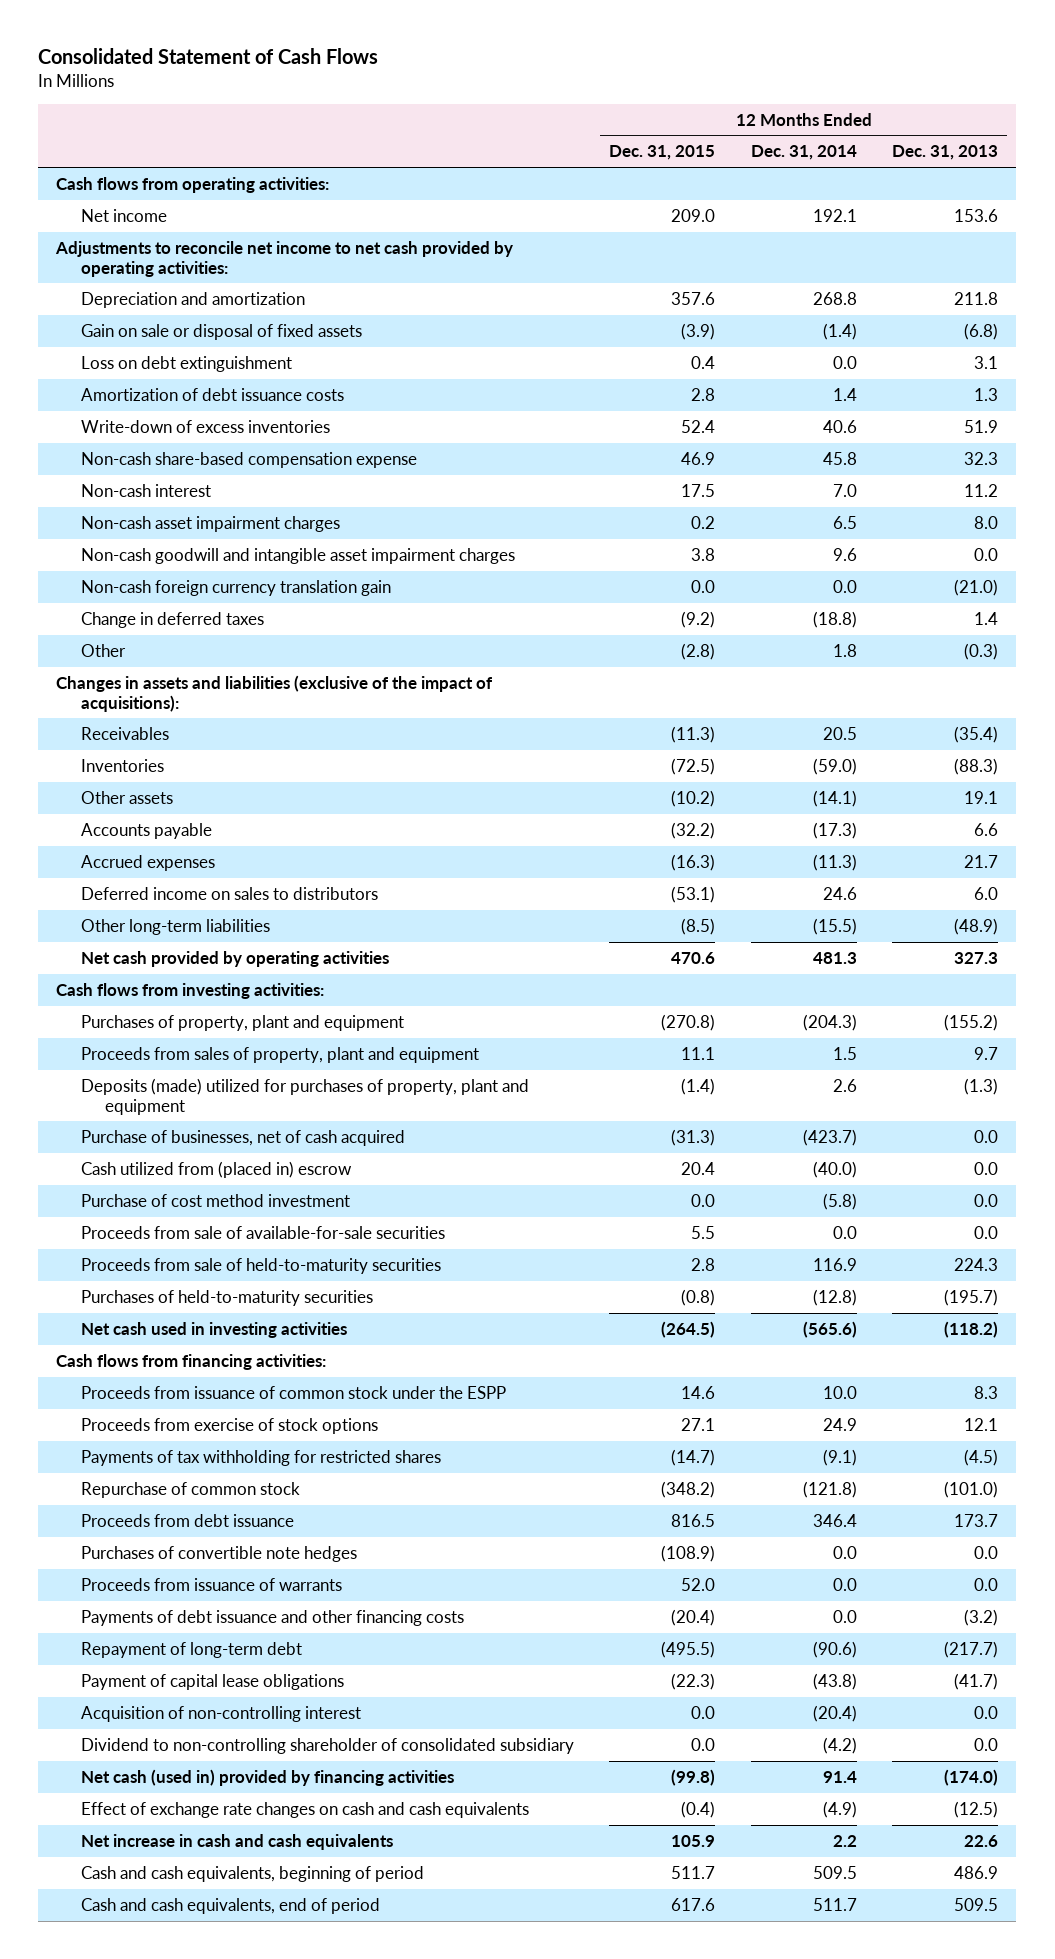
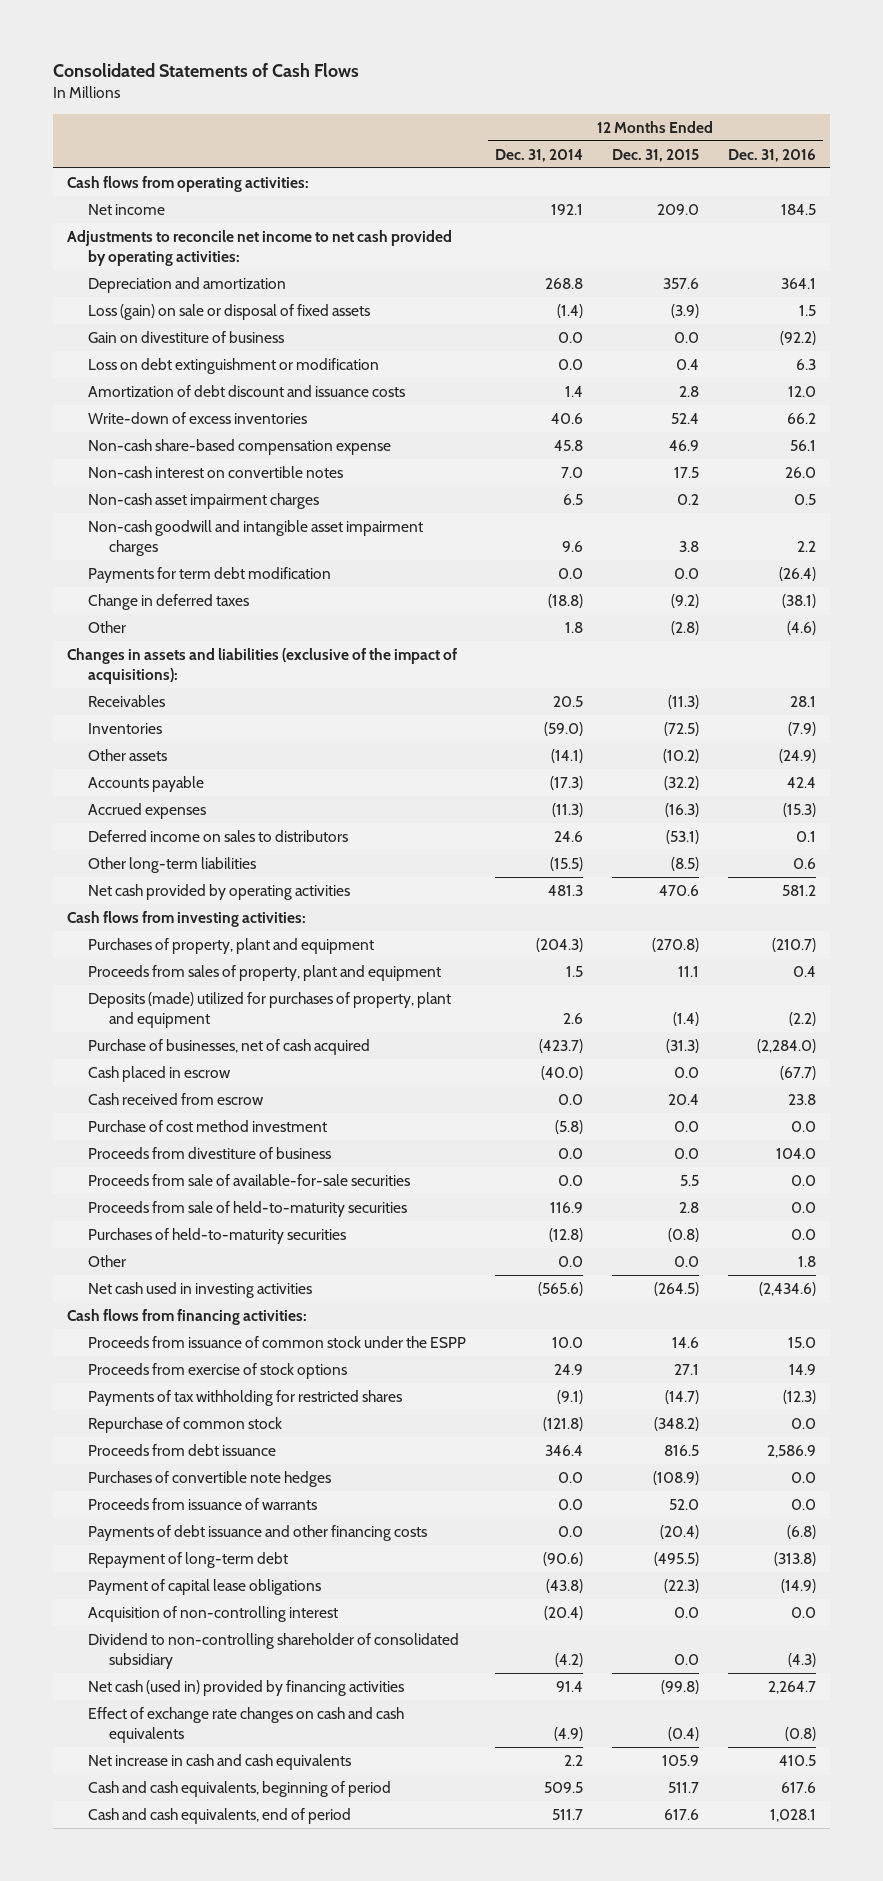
- Consolidated Statement of Cash Flows
+ Consolidated Statements of Cash Flows
- | 12 Months Ended Dec. 31, 2015 | 12 Months Ended Dec. 31, 2014 | 12 Months Ended Dec. 31, 2013
+ | 12 Months Ended Dec. 31, 2014 | 12 Months Ended Dec. 31, 2015 | 12 Months Ended Dec. 31, 2016
- Gain on sale or disposal of fixed assets | (3.9) | (1.4) | (6.8)
- Loss on debt extinguishment | 0.4 | 0.0 | 3.1
- Amortization of debt issuance costs | 2.8 | 1.4 | 1.3
+ Loss (gain) on sale or disposal of fixed assets | (1.4) | (3.9) | 1.5
+ Gain on divestiture of business | 0.0 | 0.0 | (92.2)
+ Loss on debt extinguishment or modification | 0.0 | 0.4 | 6.3
+ Amortization of debt discount and issuance costs | 1.4 | 2.8 | 12.0
- Non-cash interest | 17.5 | 7.0 | 11.2
+ Non-cash interest on convertible notes | 7.0 | 17.5 | 26.0
- Non-cash foreign currency translation gain | 0.0 | 0.0 | (21.0)
+ Payments for term debt modification | 0.0 | 0.0 | (26.4)
- Cash utilized from (placed in) escrow | 20.4 | (40.0) | 0.0
+ Cash placed in escrow | (40.0) | 0.0 | (67.7)
+ Cash received from escrow | 0.0 | 20.4 | 23.8
+ Proceeds from divestiture of business | 0.0 | 0.0 | 104.0
+ Other | 0.0 | 0.0 | 1.8

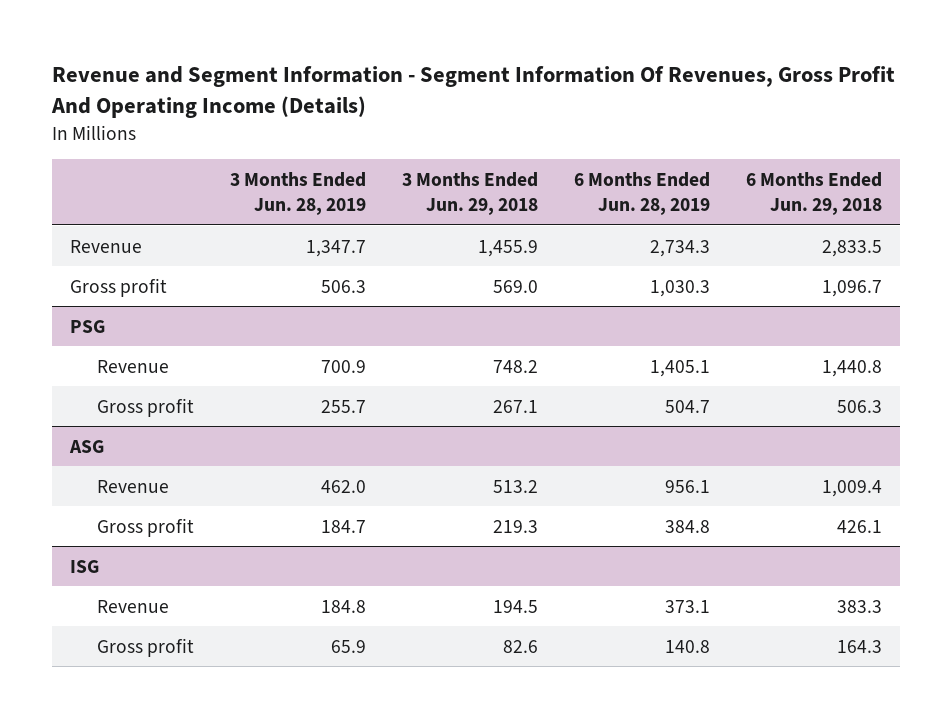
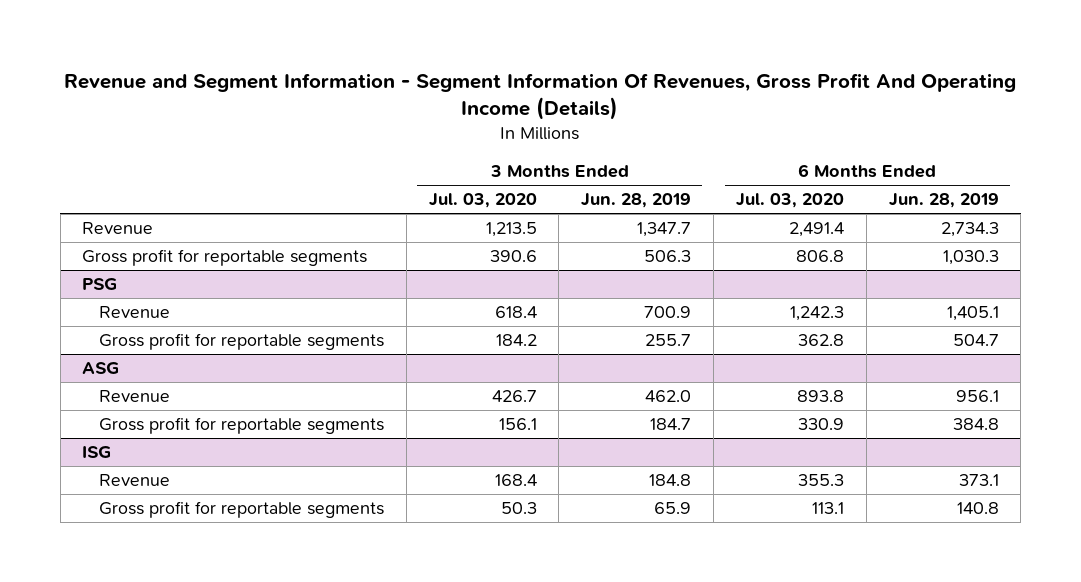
- | 3 Months Ended Jun. 28, 2019 | 3 Months Ended Jun. 29, 2018 | 6 Months Ended Jun. 28, 2019 | 6 Months Ended Jun. 29, 2018
+ | 3 Months Ended Jul. 03, 2020 | 3 Months Ended Jun. 28, 2019 | 6 Months Ended Jul. 03, 2020 | 6 Months Ended Jun. 28, 2019
- Gross profit | 506.3 | 569.0 | 1,030.3 | 1,096.7
+ Gross profit for reportable segments | 390.6 | 506.3 | 806.8 | 1,030.3
@ PSG
- Gross profit | 255.7 | 267.1 | 504.7 | 506.3
+ Gross profit for reportable segments | 184.2 | 255.7 | 362.8 | 504.7
@ ASG
- Gross profit | 184.7 | 219.3 | 384.8 | 426.1
+ Gross profit for reportable segments | 156.1 | 184.7 | 330.9 | 384.8
@ ISG
- Gross profit | 65.9 | 82.6 | 140.8 | 164.3
+ Gross profit for reportable segments | 50.3 | 65.9 | 113.1 | 140.8

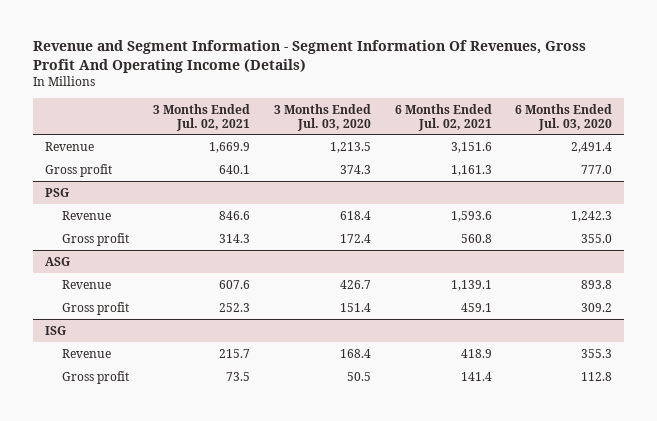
- | 3 Months Ended Jul. 03, 2020 | 3 Months Ended Jun. 28, 2019 | 6 Months Ended Jul. 03, 2020 | 6 Months Ended Jun. 28, 2019
+ | 3 Months Ended Jul. 02, 2021 | 3 Months Ended Jul. 03, 2020 | 6 Months Ended Jul. 02, 2021 | 6 Months Ended Jul. 03, 2020
- Gross profit for reportable segments | 390.6 | 506.3 | 806.8 | 1,030.3
+ Gross profit | 640.1 | 374.3 | 1,161.3 | 777.0
@ PSG
- Gross profit for reportable segments | 184.2 | 255.7 | 362.8 | 504.7
+ Gross profit | 314.3 | 172.4 | 560.8 | 355.0
@ ASG
- Gross profit for reportable segments | 156.1 | 184.7 | 330.9 | 384.8
+ Gross profit | 252.3 | 151.4 | 459.1 | 309.2
@ ISG
- Gross profit for reportable segments | 50.3 | 65.9 | 113.1 | 140.8
+ Gross profit | 73.5 | 50.5 | 141.4 | 112.8

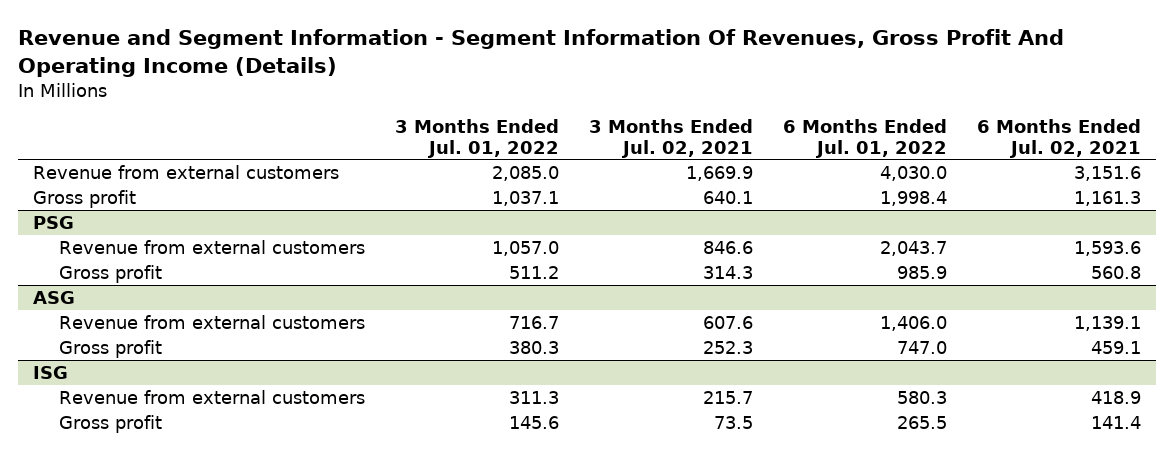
- | 3 Months Ended Jul. 02, 2021 | 3 Months Ended Jul. 03, 2020 | 6 Months Ended Jul. 02, 2021 | 6 Months Ended Jul. 03, 2020
+ | 3 Months Ended Jul. 01, 2022 | 3 Months Ended Jul. 02, 2021 | 6 Months Ended Jul. 01, 2022 | 6 Months Ended Jul. 02, 2021
- Revenue | 1,669.9 | 1,213.5 | 3,151.6 | 2,491.4
+ Revenue from external customers | 2,085.0 | 1,669.9 | 4,030.0 | 3,151.6
@ PSG
- Revenue | 846.6 | 618.4 | 1,593.6 | 1,242.3
+ Revenue from external customers | 1,057.0 | 846.6 | 2,043.7 | 1,593.6
@ ASG
- Revenue | 607.6 | 426.7 | 1,139.1 | 893.8
+ Revenue from external customers | 716.7 | 607.6 | 1,406.0 | 1,139.1
@ ISG
- Revenue | 215.7 | 168.4 | 418.9 | 355.3
+ Revenue from external customers | 311.3 | 215.7 | 580.3 | 418.9

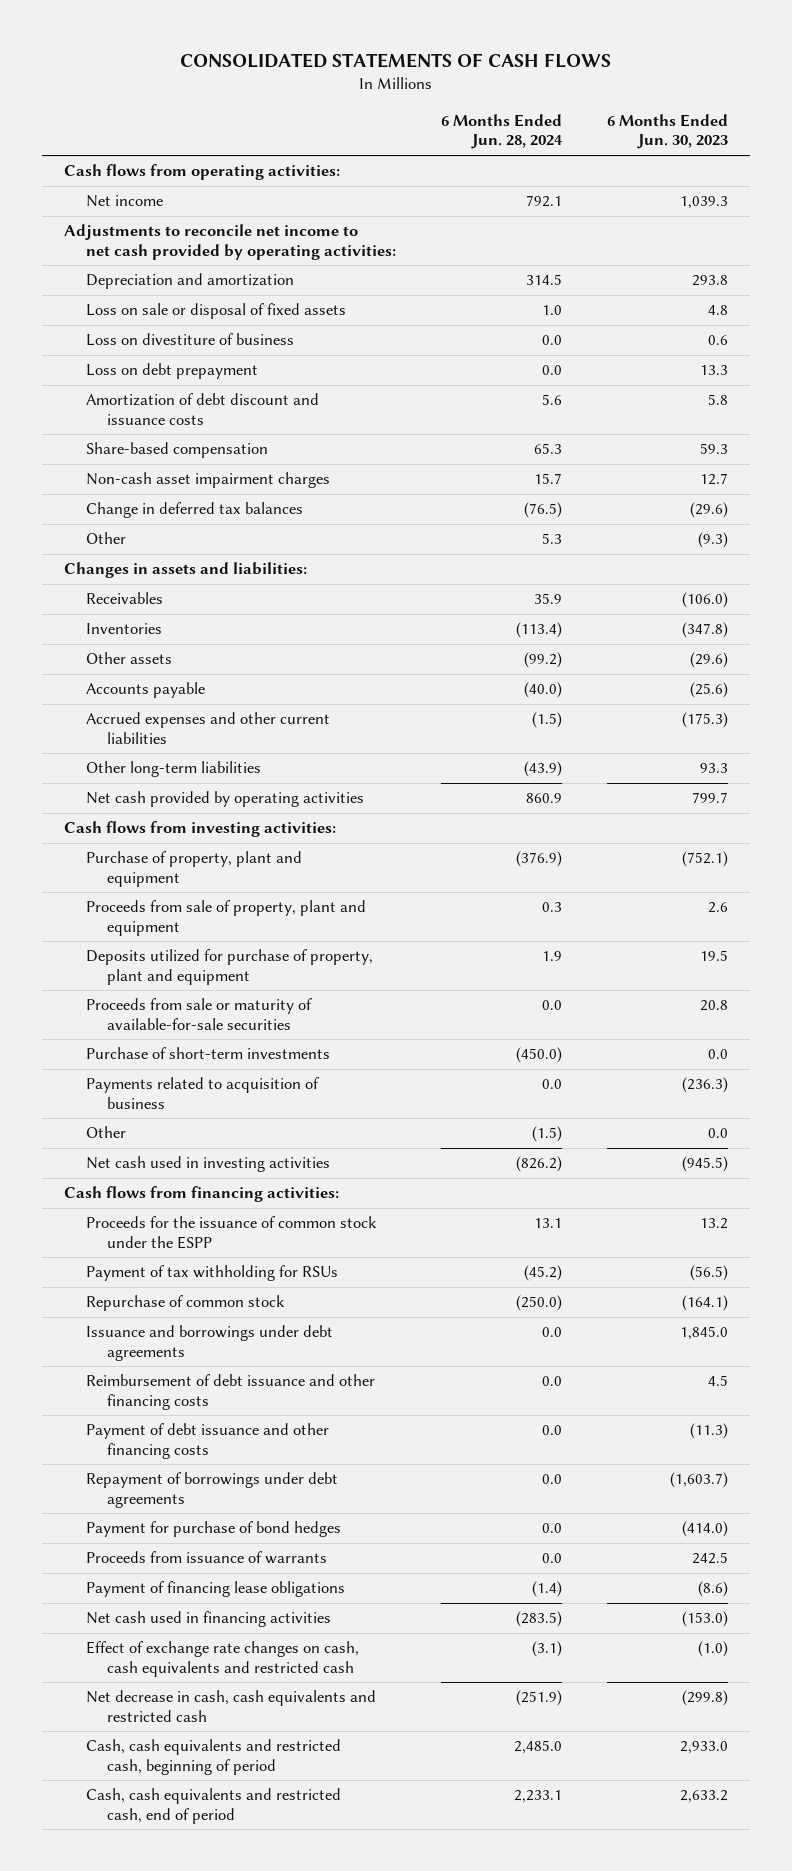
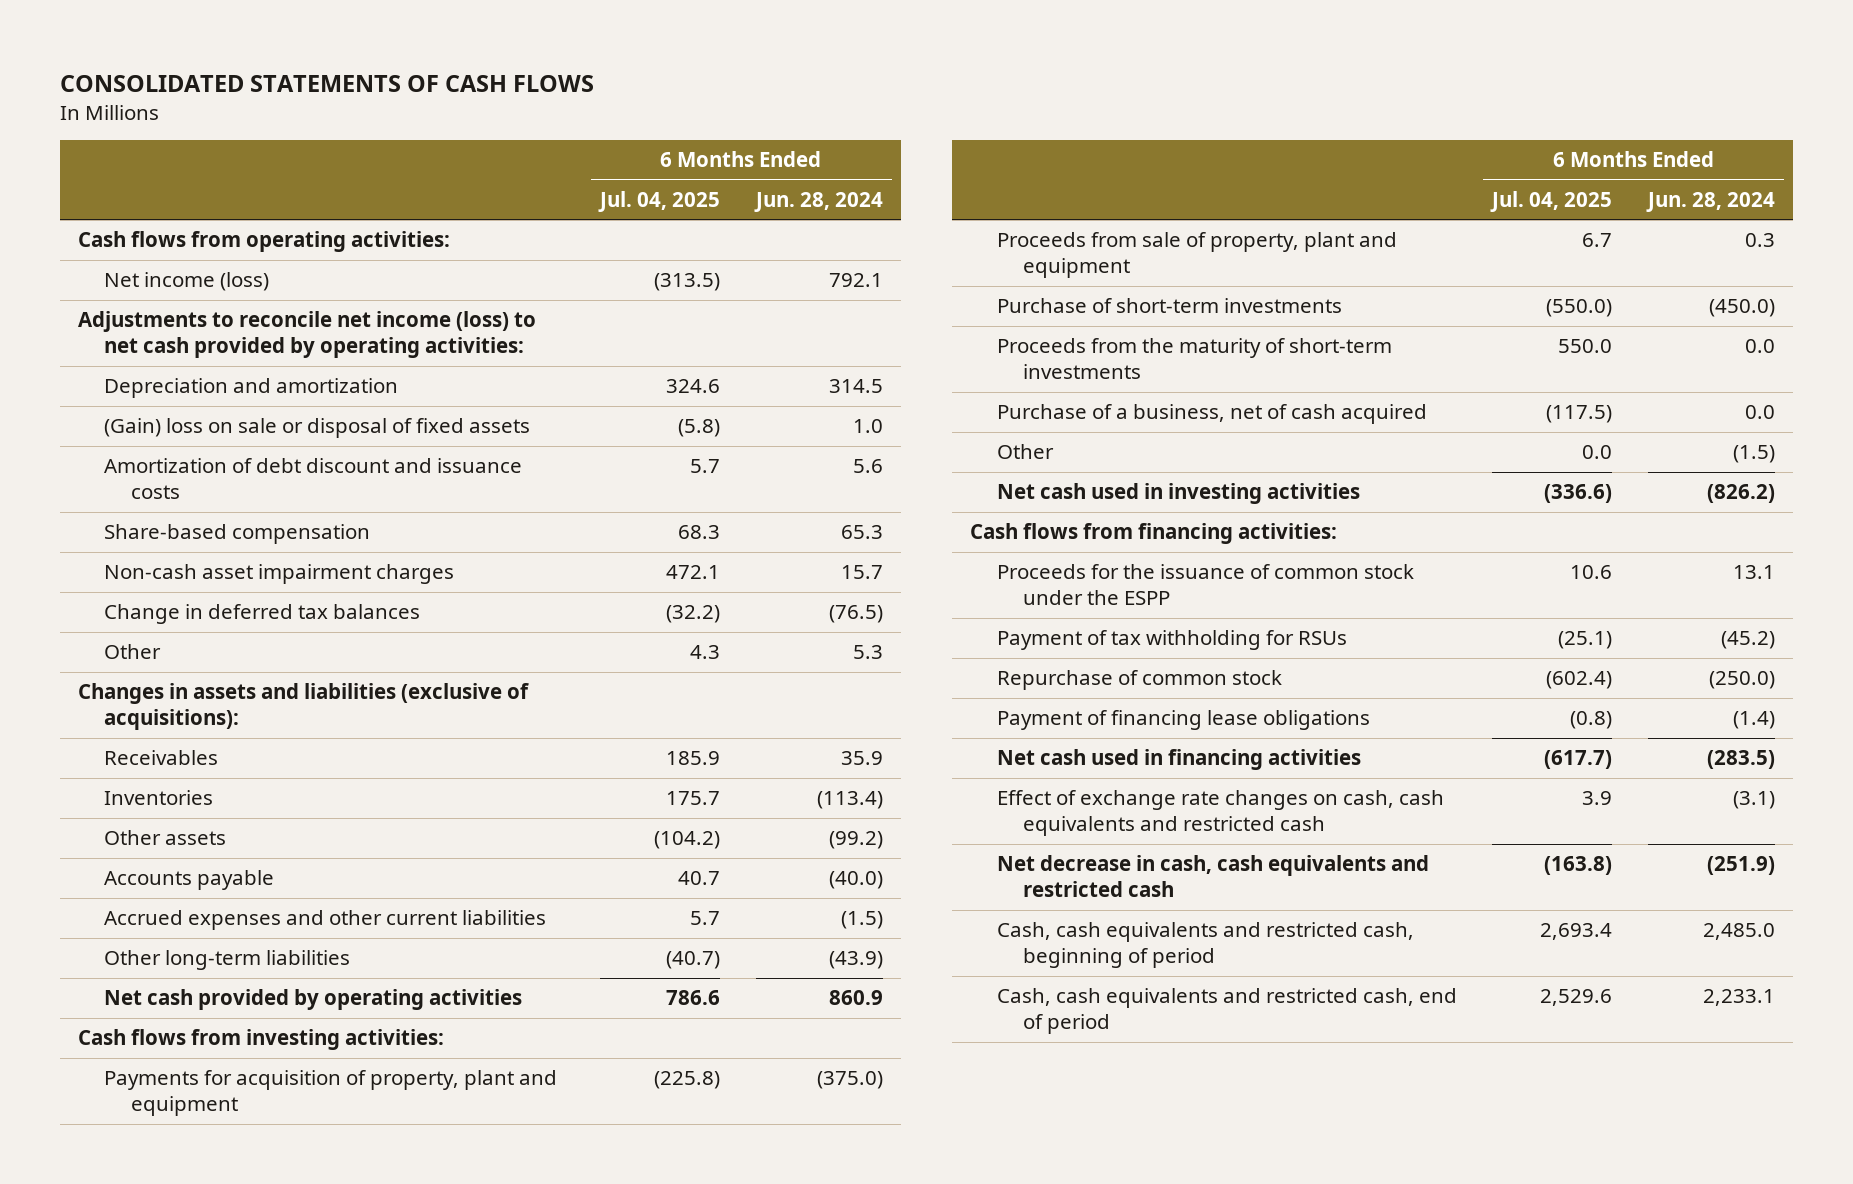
- | 6 Months Ended Jun. 28, 2024 | 6 Months Ended Jun. 30, 2023
+ | 6 Months Ended Jul. 04, 2025 | 6 Months Ended Jun. 28, 2024
- Net income | 792.1 | 1,039.3
- Adjustments to reconcile net income to net cash provided by operating activities:
+ Net income (loss) | (313.5) | 792.1
+ Adjustments to reconcile net income (loss) to net cash provided by operating activities:
- Loss on sale or disposal of fixed assets | 1.0 | 4.8
- Loss on divestiture of business | 0.0 | 0.6
- Loss on debt prepayment | 0.0 | 13.3
+ (Gain) loss on sale or disposal of fixed assets | (5.8) | 1.0
- Changes in assets and liabilities:
+ Changes in assets and liabilities (exclusive of acquisitions):
- Purchase of property, plant and equipment | (376.9) | (752.1)
+ Payments for acquisition of property, plant and equipment | (225.8) | (375.0)
- Deposits utilized for purchase of property, plant and equipment | 1.9 | 19.5
- Proceeds from sale or maturity of available-for-sale securities | 0.0 | 20.8
- Payments related to acquisition of business | 0.0 | (236.3)
+ Proceeds from the maturity of short-term investments | 550.0 | 0.0
+ Purchase of a business, net of cash acquired | (117.5) | 0.0
- Issuance and borrowings under debt agreements | 0.0 | 1,845.0
- Reimbursement of debt issuance and other financing costs | 0.0 | 4.5
- Payment of debt issuance and other financing costs | 0.0 | (11.3)
- Repayment of borrowings under debt agreements | 0.0 | (1,603.7)
- Payment for purchase of bond hedges | 0.0 | (414.0)
- Proceeds from issuance of warrants | 0.0 | 242.5

